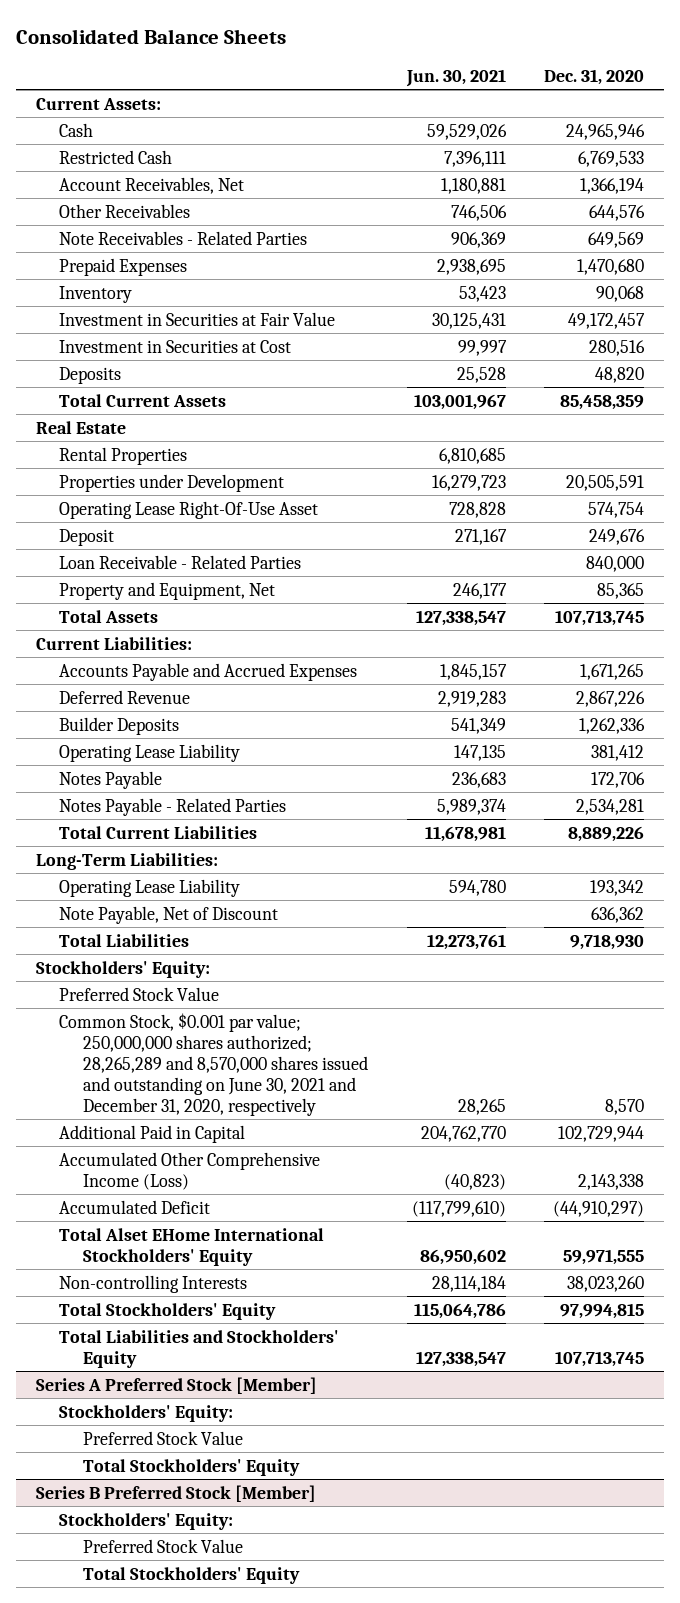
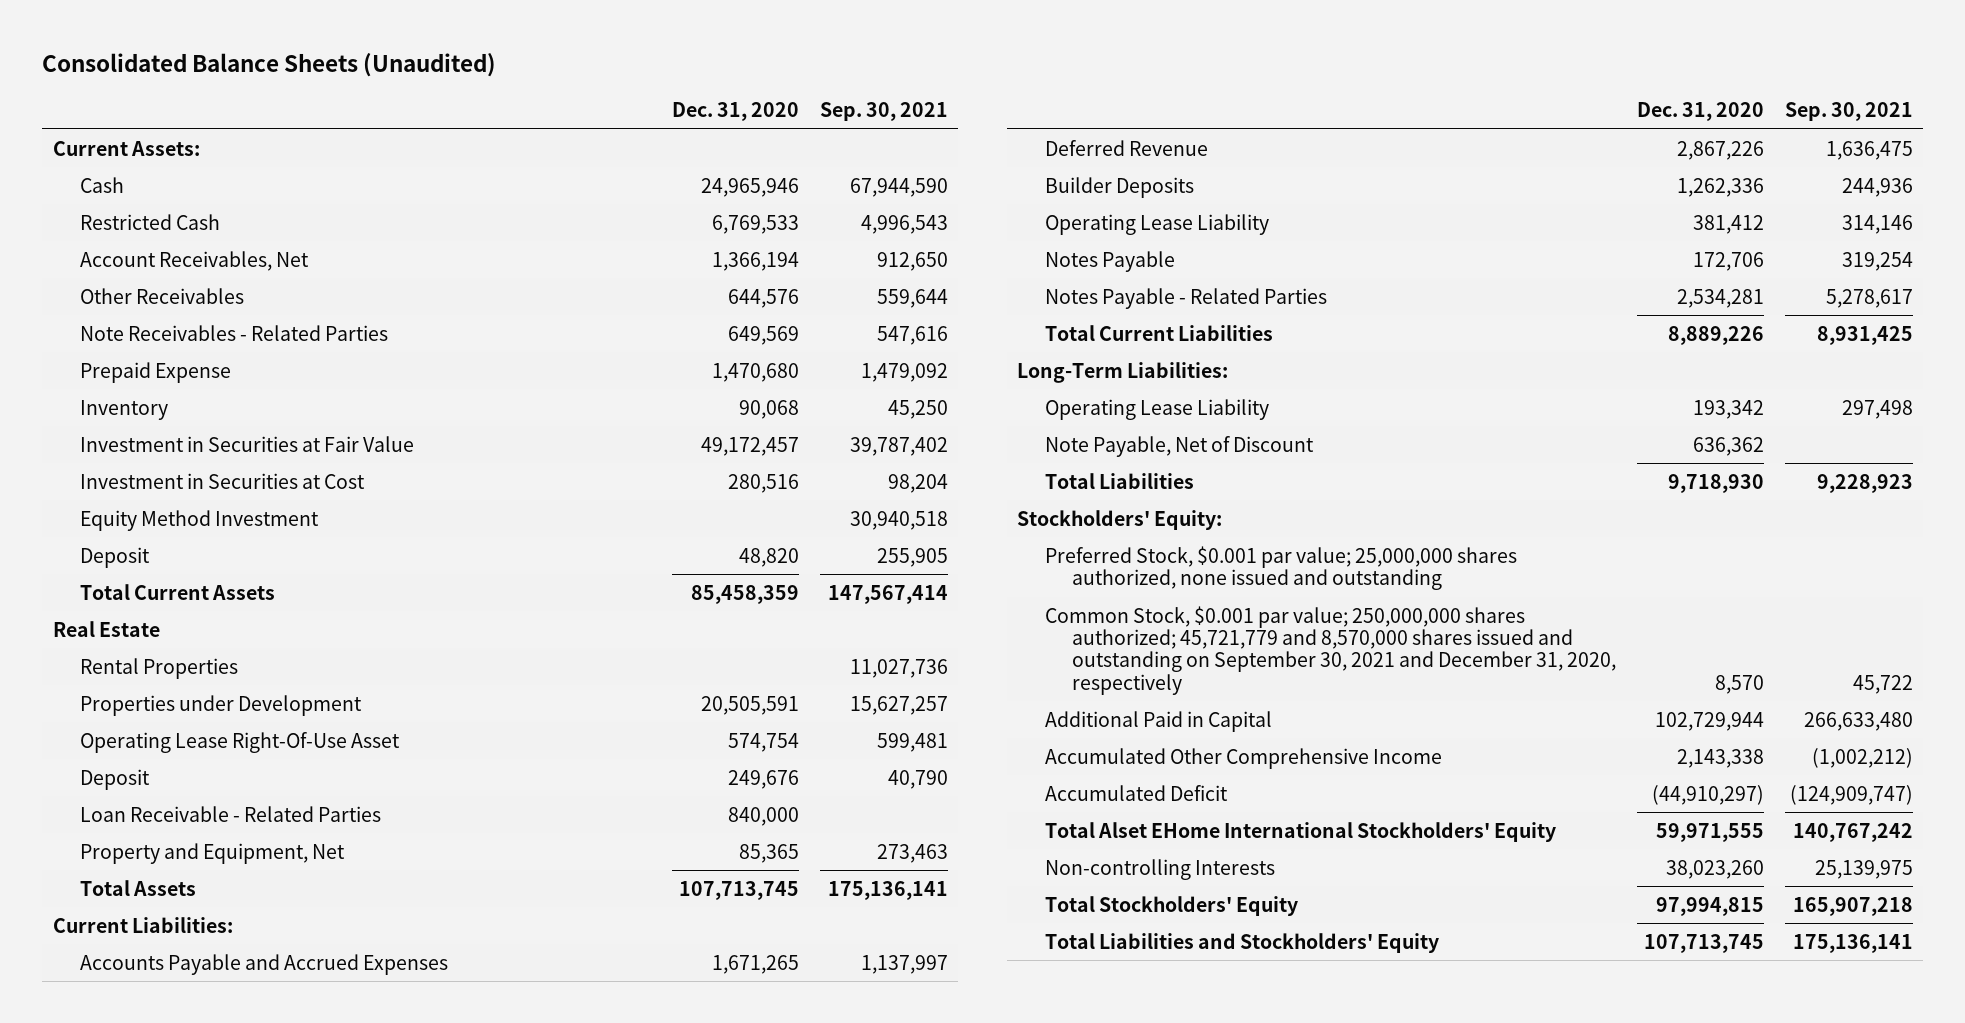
- Consolidated Balance Sheets
+ Consolidated Balance Sheets (Unaudited)
- | Jun. 30, 2021 | Dec. 31, 2020
+ | Dec. 31, 2020 | Sep. 30, 2021
- Prepaid Expenses | 2,938,695 | 1,470,680
+ Prepaid Expense | 1,470,680 | 1,479,092
- Deposits | 25,528 | 48,820
+ Equity Method Investment | | 30,940,518
+ Deposit | 48,820 | 255,905
- Preferred Stock Value
- Common Stock, $0.001 par value; 250,000,000 shares authorized; 28,265,289 and 8,570,000 shares issued and outstanding on June 30, 2021 and December 31, 2020, respectively | 28,265 | 8,570
+ Preferred Stock, $0.001 par value; 25,000,000 shares authorized, none issued and outstanding
+ Common Stock, $0.001 par value; 250,000,000 shares authorized; 45,721,779 and 8,570,000 shares issued and outstanding on September 30, 2021 and December 31, 2020, respectively | 8,570 | 45,722
- Accumulated Other Comprehensive Income (Loss) | (40,823) | 2,143,338
+ Accumulated Other Comprehensive Income | 2,143,338 | (1,002,212)
- Series A Preferred Stock [Member]
- Stockholders' Equity:
- Preferred Stock Value
- Total Stockholders' Equity
- Series B Preferred Stock [Member]
- Stockholders' Equity:
- Preferred Stock Value
- Total Stockholders' Equity

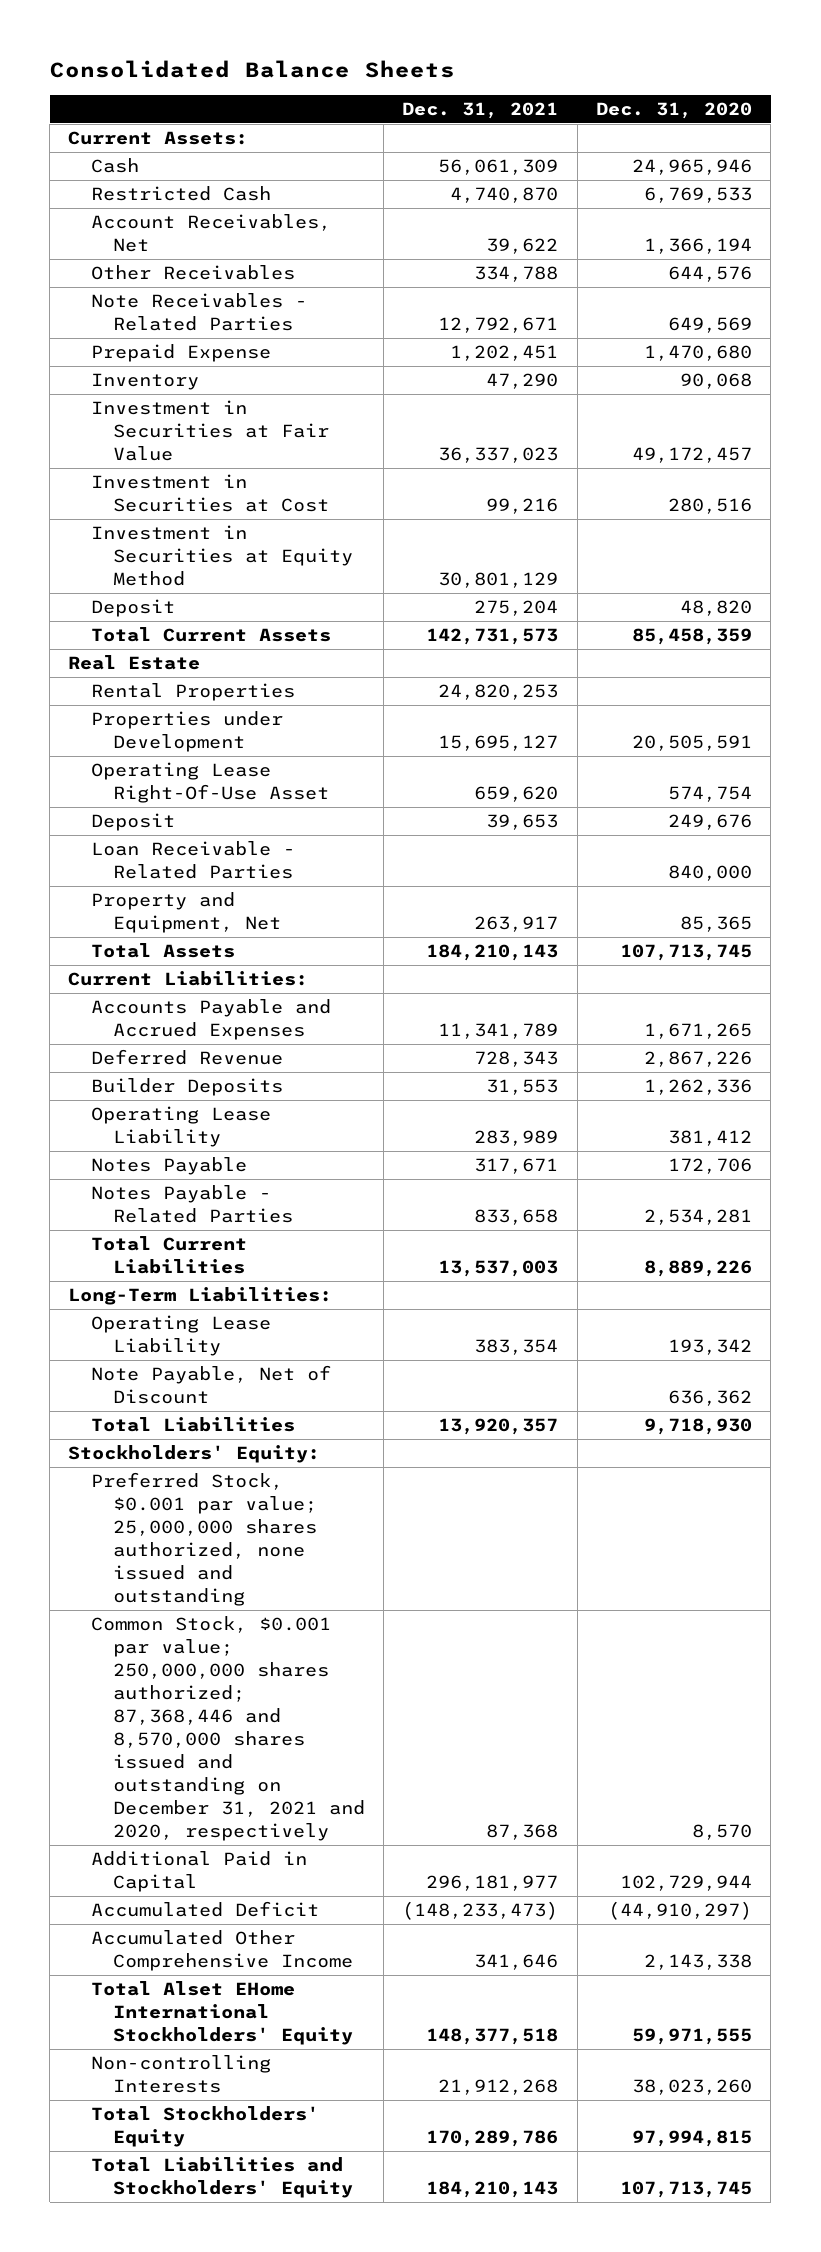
- Consolidated Balance Sheets (Unaudited)
+ Consolidated Balance Sheets
- | Dec. 31, 2020 | Sep. 30, 2021
+ | Dec. 31, 2021 | Dec. 31, 2020
- Equity Method Investment | | 30,940,518
+ Investment in Securities at Equity Method | 30,801,129 |
- Common Stock, $0.001 par value; 250,000,000 shares authorized; 45,721,779 and 8,570,000 shares issued and outstanding on September 30, 2021 and December 31, 2020, respectively | 8,570 | 45,722
+ Common Stock, $0.001 par value; 250,000,000 shares authorized; 87,368,446 and 8,570,000 shares issued and outstanding on December 31, 2021 and 2020, respectively | 87,368 | 8,570
moved down: Accumulated Other Comprehensive Income | 341,646 | 2,143,338

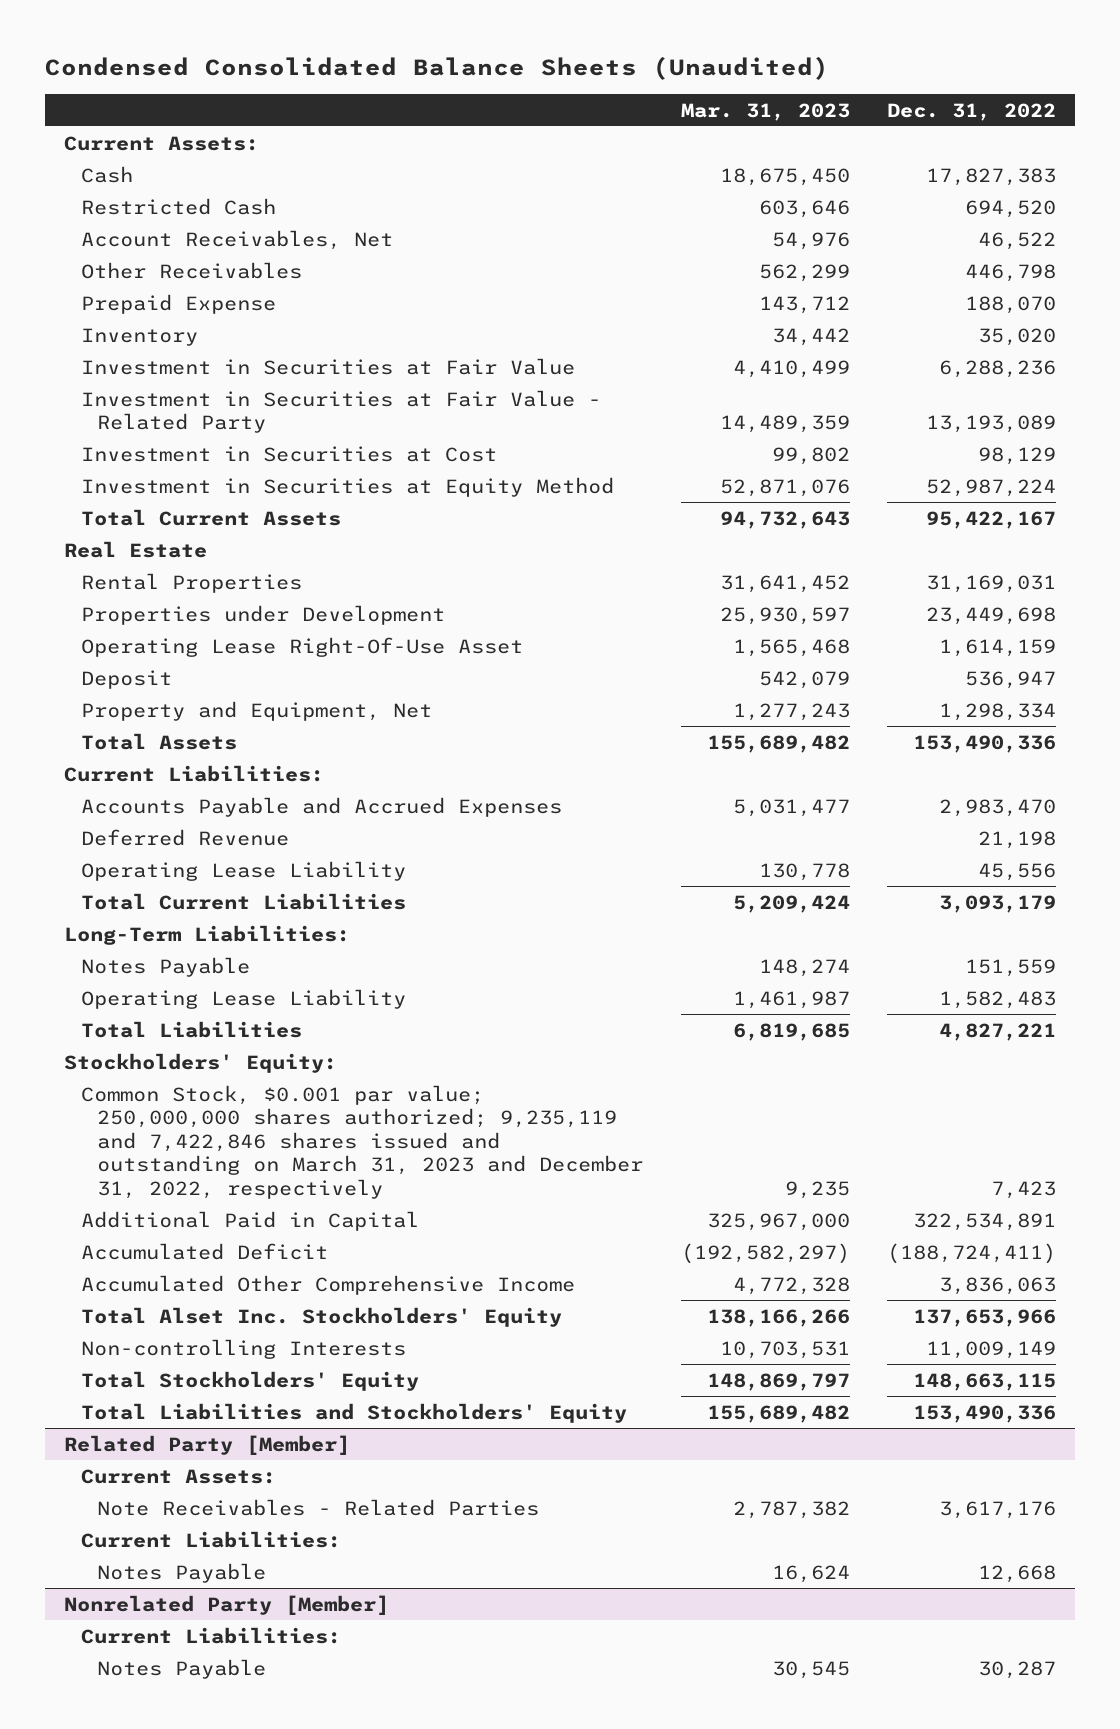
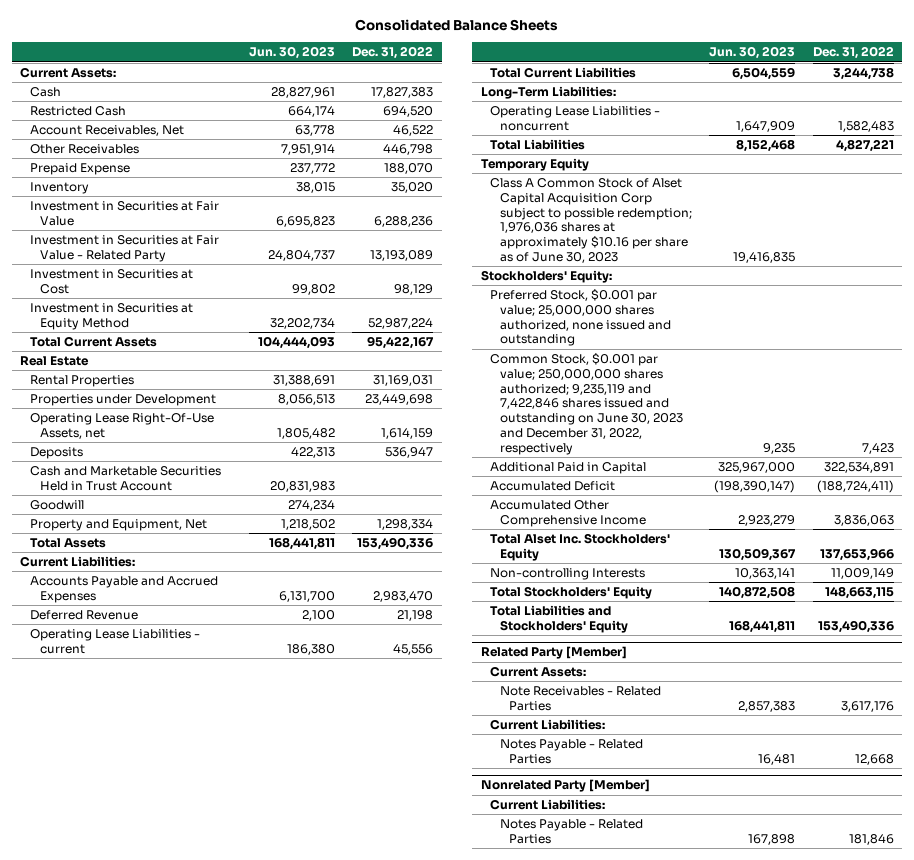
- Condensed Consolidated Balance Sheets (Unaudited)
+ Consolidated Balance Sheets
- | Mar. 31, 2023 | Dec. 31, 2022
+ | Jun. 30, 2023 | Dec. 31, 2022
- Operating Lease Right-Of-Use Asset | 1,565,468 | 1,614,159
- Deposit | 542,079 | 536,947
+ Operating Lease Right-Of-Use Assets, net | 1,805,482 | 1,614,159
+ Deposits | 422,313 | 536,947
+ Cash and Marketable Securities Held in Trust Account | 20,831,983 |
+ Goodwill | 274,234 |
- Operating Lease Liability | 130,778 | 45,556
- Total Current Liabilities | 5,209,424 | 3,093,179
+ Operating Lease Liabilities - current | 186,380 | 45,556
+ Total Current Liabilities | 6,504,559 | 3,244,738
- Notes Payable | 148,274 | 151,559
- Operating Lease Liability | 1,461,987 | 1,582,483
+ Operating Lease Liabilities - noncurrent | 1,647,909 | 1,582,483
+ Temporary Equity
+ Class A Common Stock of Alset Capital Acquisition Corp subject to possible redemption; 1,976,036 shares at approximately $10.16 per share as of June 30, 2023 | 19,416,835 |
- Common Stock, $0.001 par value; 250,000,000 shares authorized; 9,235,119 and 7,422,846 shares issued and outstanding on March 31, 2023 and December 31, 2022, respectively | 9,235 | 7,423
+ Preferred Stock, $0.001 par value; 25,000,000 shares authorized, none issued and outstanding
+ Common Stock, $0.001 par value; 250,000,000 shares authorized; 9,235,119 and 7,422,846 shares issued and outstanding on June 30, 2023 and December 31, 2022, respectively | 9,235 | 7,423
@ Related Party [Member]
- Notes Payable | 16,624 | 12,668
+ Notes Payable - Related Parties | 16,481 | 12,668
@ Nonrelated Party [Member]
- Notes Payable | 30,545 | 30,287
+ Notes Payable - Related Parties | 167,898 | 181,846

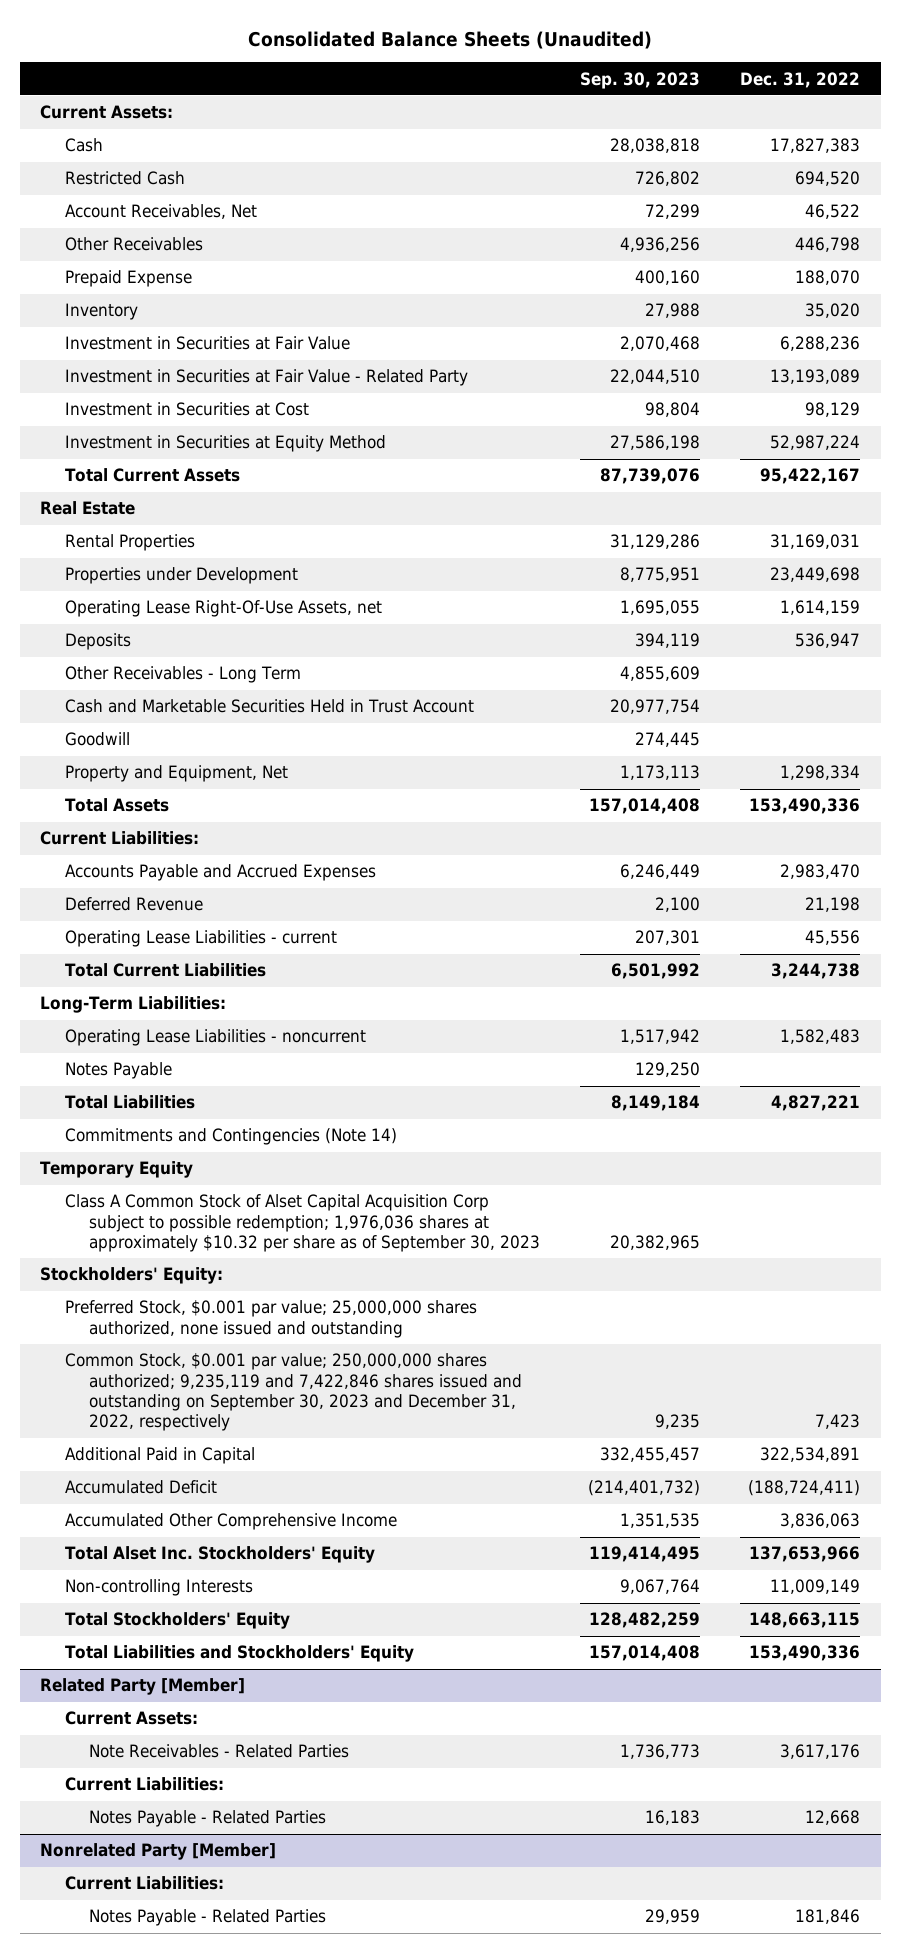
- Consolidated Balance Sheets
+ Consolidated Balance Sheets (Unaudited)
- | Jun. 30, 2023 | Dec. 31, 2022
+ | Sep. 30, 2023 | Dec. 31, 2022
+ Other Receivables - Long Term | 4,855,609 |
+ Notes Payable | 129,250 |
+ Commitments and Contingencies (Note 14)
- Class A Common Stock of Alset Capital Acquisition Corp subject to possible redemption; 1,976,036 shares at approximately $10.16 per share as of June 30, 2023 | 19,416,835 |
+ Class A Common Stock of Alset Capital Acquisition Corp subject to possible redemption; 1,976,036 shares at approximately $10.32 per share as of September 30, 2023 | 20,382,965 |
- Common Stock, $0.001 par value; 250,000,000 shares authorized; 9,235,119 and 7,422,846 shares issued and outstanding on June 30, 2023 and December 31, 2022, respectively | 9,235 | 7,423
+ Common Stock, $0.001 par value; 250,000,000 shares authorized; 9,235,119 and 7,422,846 shares issued and outstanding on September 30, 2023 and December 31, 2022, respectively | 9,235 | 7,423

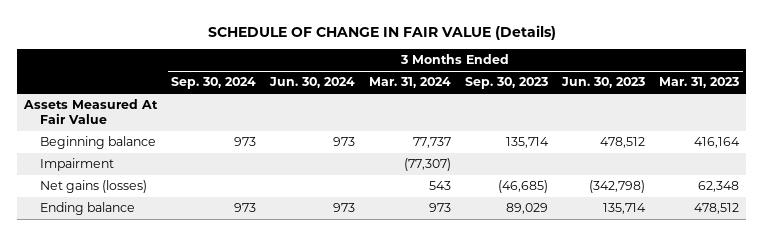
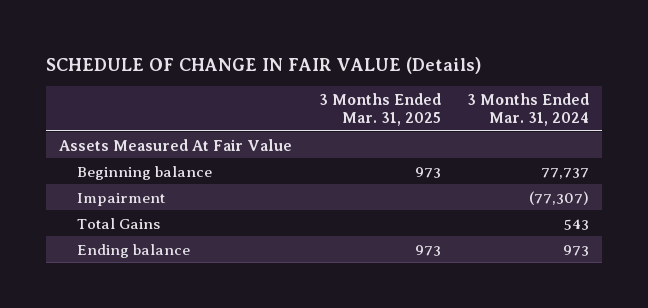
- | 3 Months Ended Sep. 30, 2024 | 3 Months Ended Jun. 30, 2024 | 3 Months Ended Mar. 31, 2024 | 3 Months Ended Sep. 30, 2023 | 3 Months Ended Jun. 30, 2023 | 3 Months Ended Mar. 31, 2023
+ | 3 Months Ended Mar. 31, 2025 | 3 Months Ended Mar. 31, 2024
- Net gains (losses) | | | 543 | (46,685) | (342,798) | 62,348
+ Total Gains | | 543

